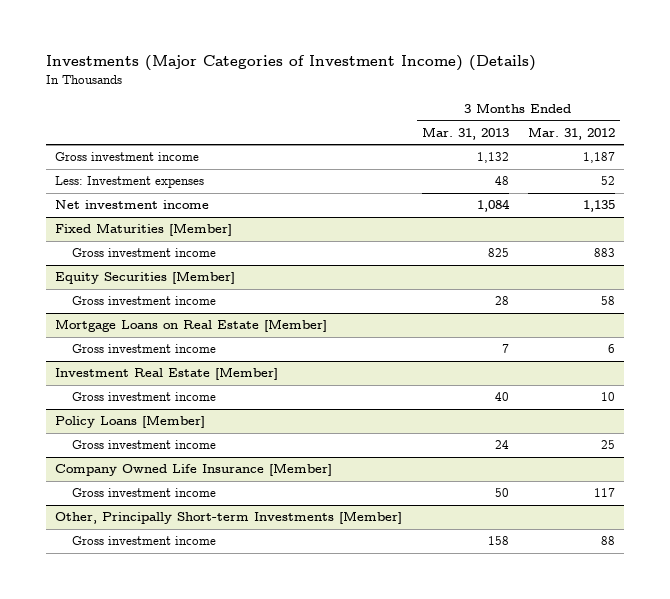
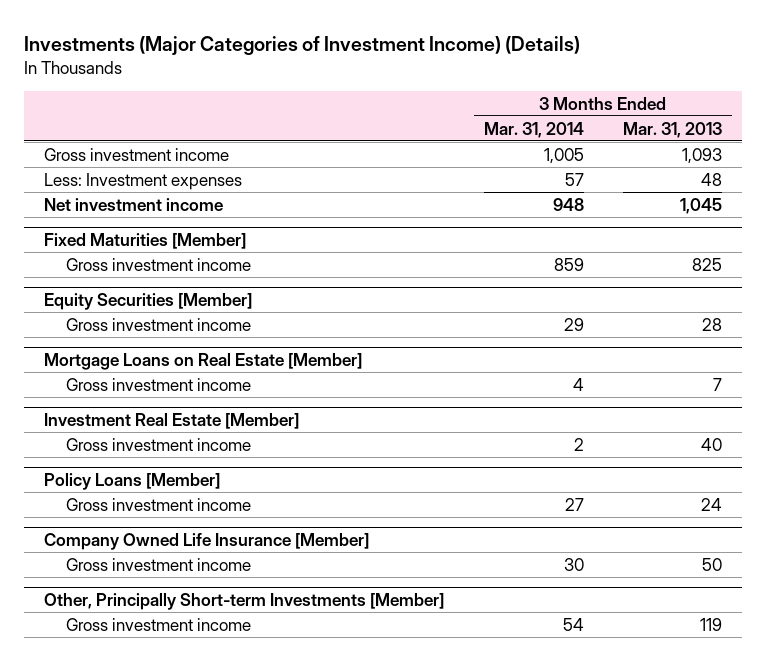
- | 3 Months Ended Mar. 31, 2013 | 3 Months Ended Mar. 31, 2012
+ | 3 Months Ended Mar. 31, 2014 | 3 Months Ended Mar. 31, 2013
- Gross investment income | 1,132 | 1,187
+ Gross investment income | 1,005 | 1,093
- Net investment income | 1,084 | 1,135
+ Net investment income | 948 | 1,045
@ Other, Principally Short-term Investments [Member]
- Gross investment income | 158 | 88
+ Gross investment income | 54 | 119

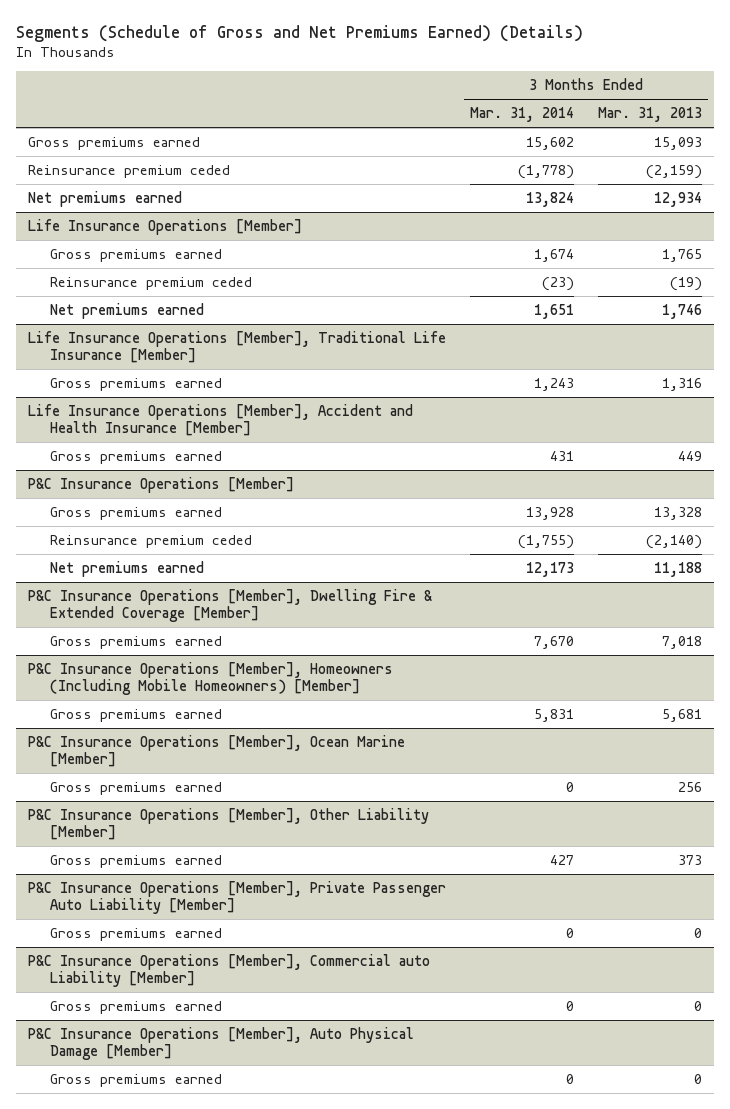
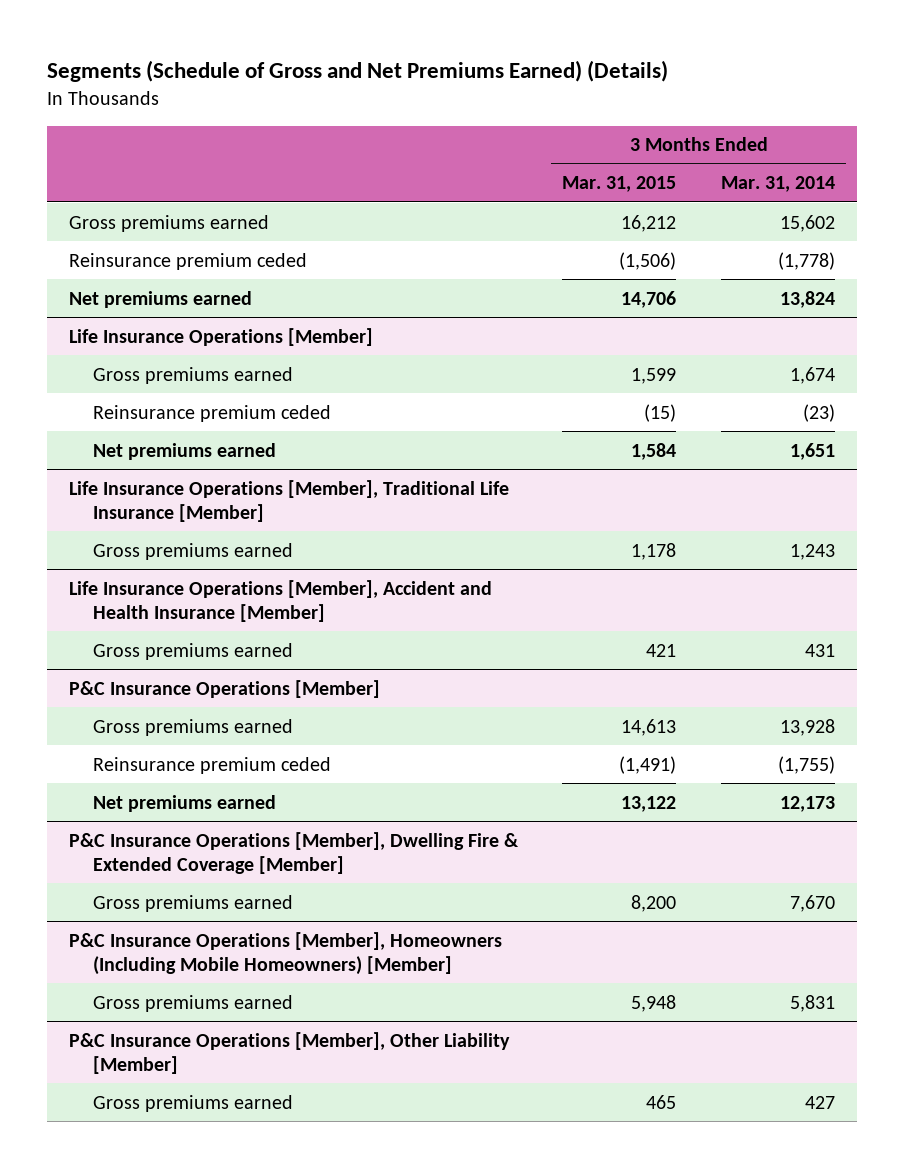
- | 3 Months Ended Mar. 31, 2014 | 3 Months Ended Mar. 31, 2013
+ | 3 Months Ended Mar. 31, 2015 | 3 Months Ended Mar. 31, 2014
- P&C Insurance Operations [Member], Ocean Marine [Member]
- Gross premiums earned | 0 | 256
- P&C Insurance Operations [Member], Private Passenger Auto Liability [Member]
- Gross premiums earned | 0 | 0
- P&C Insurance Operations [Member], Commercial auto Liability [Member]
- Gross premiums earned | 0 | 0
- P&C Insurance Operations [Member], Auto Physical Damage [Member]
- Gross premiums earned | 0 | 0

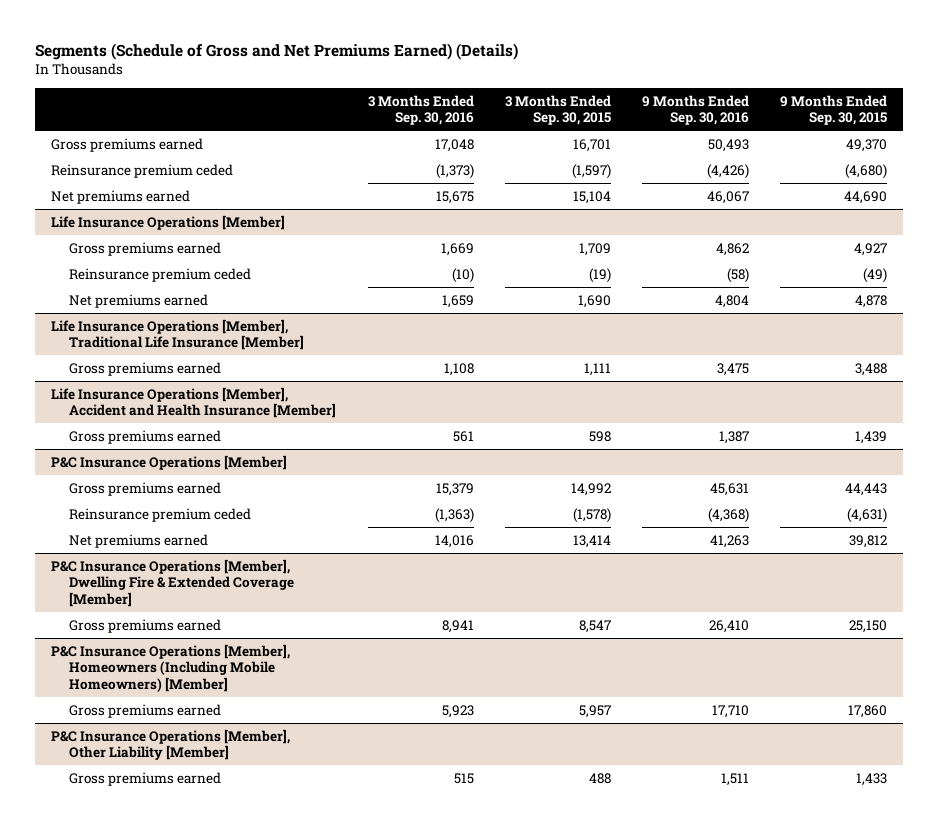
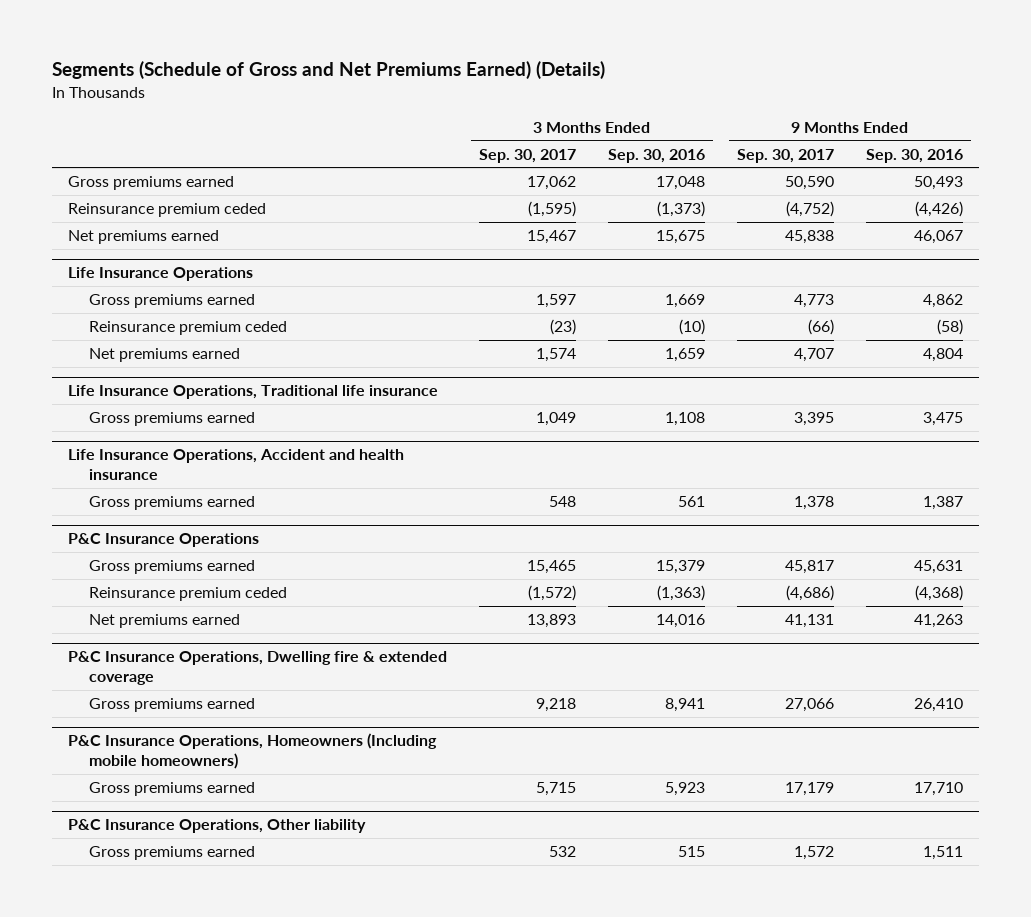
- | 3 Months Ended Sep. 30, 2016 | 3 Months Ended Sep. 30, 2015 | 9 Months Ended Sep. 30, 2016 | 9 Months Ended Sep. 30, 2015
+ | 3 Months Ended Sep. 30, 2017 | 3 Months Ended Sep. 30, 2016 | 9 Months Ended Sep. 30, 2017 | 9 Months Ended Sep. 30, 2016
- Life Insurance Operations [Member]
+ Life Insurance Operations
- Life Insurance Operations [Member], Traditional Life Insurance [Member]
+ Life Insurance Operations, Traditional life insurance
- Life Insurance Operations [Member], Accident and Health Insurance [Member]
+ Life Insurance Operations, Accident and health insurance
- P&C Insurance Operations [Member]
+ P&C Insurance Operations
- P&C Insurance Operations [Member], Dwelling Fire & Extended Coverage [Member]
+ P&C Insurance Operations, Dwelling fire & extended coverage
- P&C Insurance Operations [Member], Homeowners (Including Mobile Homeowners) [Member]
+ P&C Insurance Operations, Homeowners (Including mobile homeowners)
- P&C Insurance Operations [Member], Other Liability [Member]
+ P&C Insurance Operations, Other liability

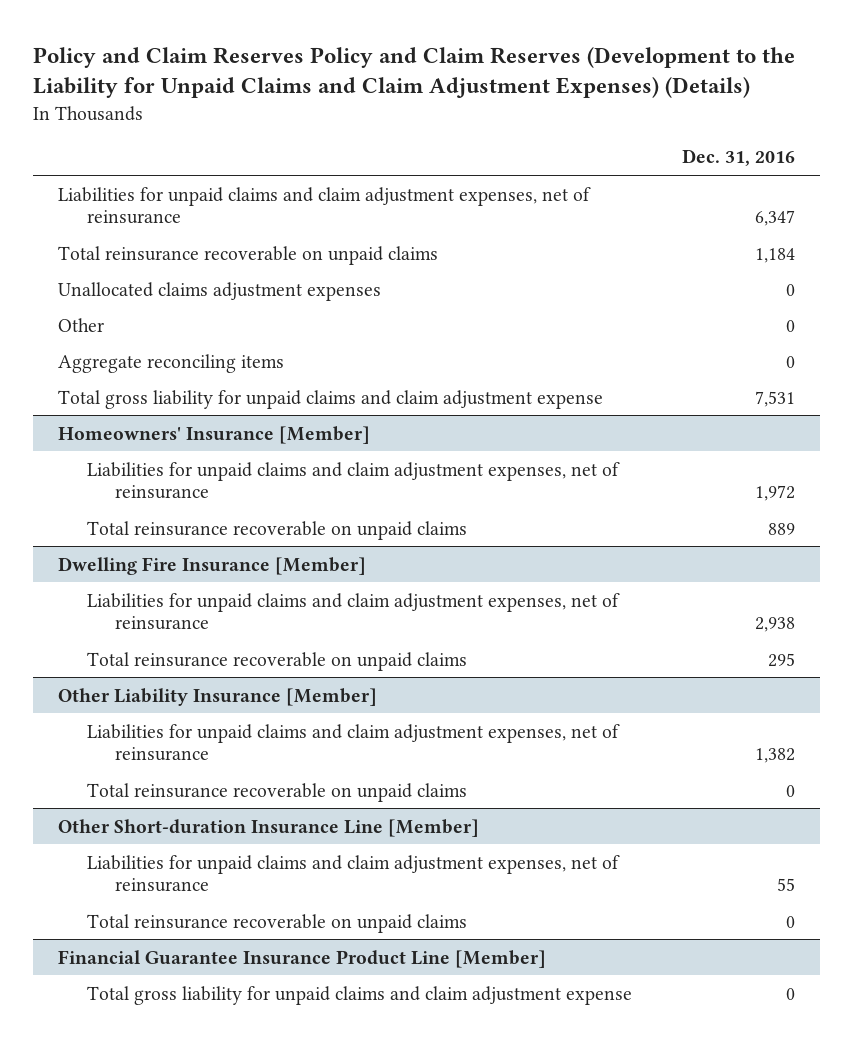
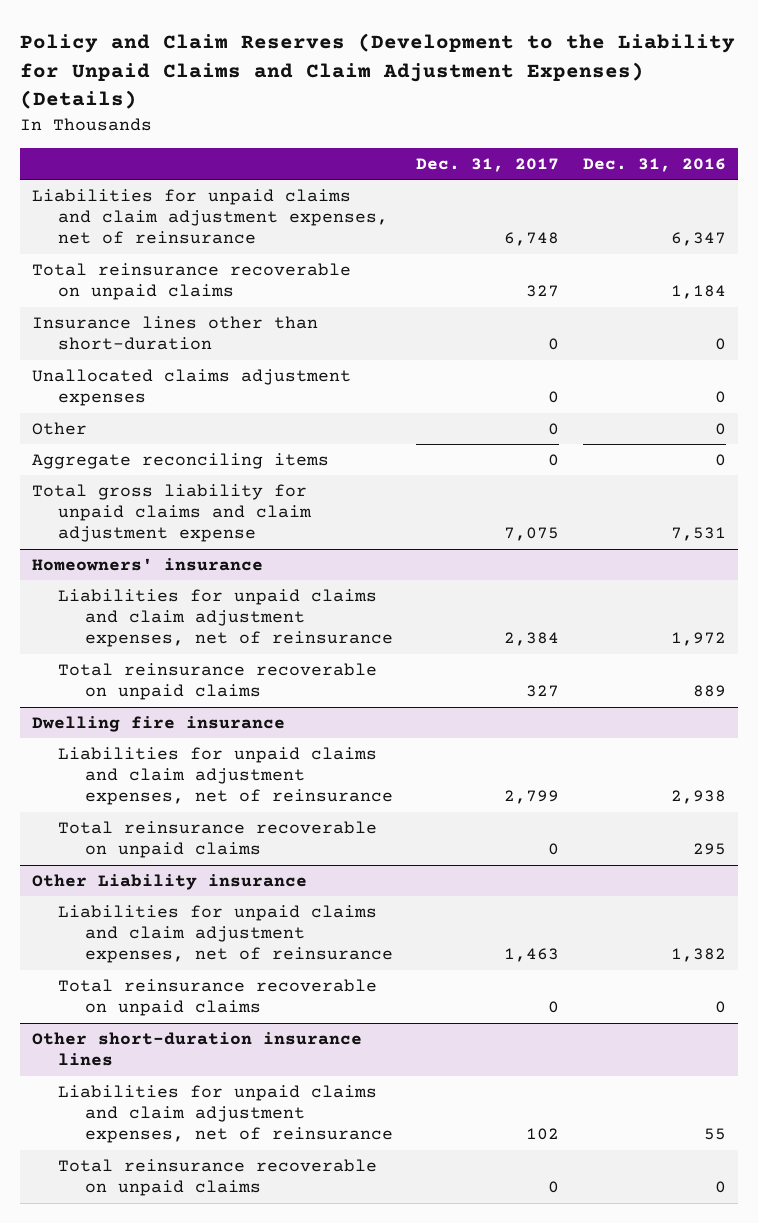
- Policy and Claim Reserves Policy and Claim Reserves (Development to the Liability for Unpaid Claims and Claim Adjustment Expenses) (Details)
+ Policy and Claim Reserves (Development to the Liability for Unpaid Claims and Claim Adjustment Expenses) (Details)
- | Dec. 31, 2016
+ | Dec. 31, 2017 | Dec. 31, 2016
+ Insurance lines other than short-duration | 0 | 0
- Homeowners' Insurance [Member]
+ Homeowners' insurance
- Dwelling Fire Insurance [Member]
+ Dwelling fire insurance
- Other Liability Insurance [Member]
+ Other Liability insurance
- Other Short-duration Insurance Line [Member]
+ Other short-duration insurance lines
- Financial Guarantee Insurance Product Line [Member]
- Total gross liability for unpaid claims and claim adjustment expense | 0

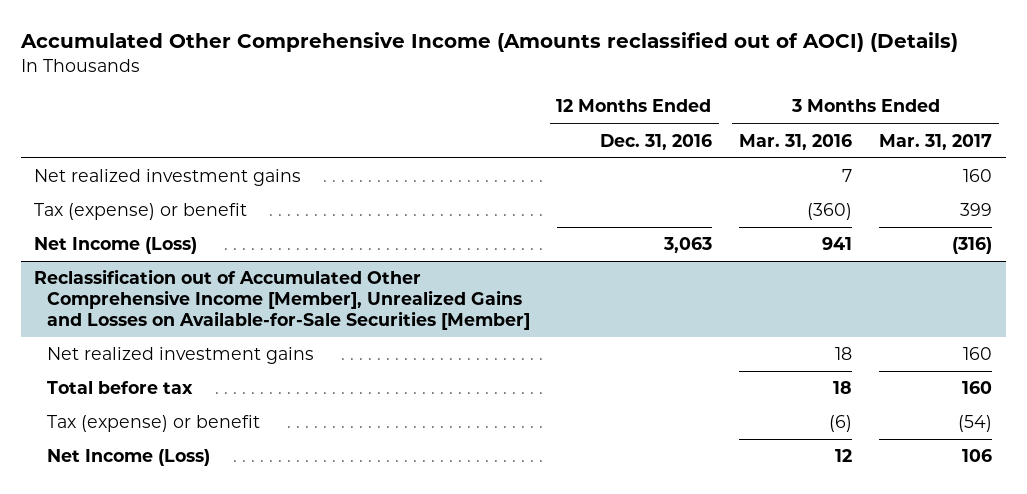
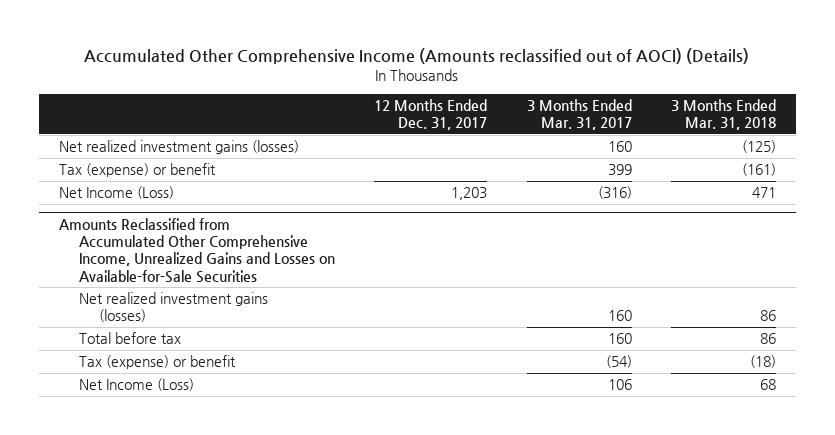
- | 12 Months Ended Dec. 31, 2016 | 3 Months Ended Mar. 31, 2016 | 3 Months Ended Mar. 31, 2017
+ | 12 Months Ended Dec. 31, 2017 | 3 Months Ended Mar. 31, 2017 | 3 Months Ended Mar. 31, 2018
- Net realized investment gains | | 7 | 160
+ Net realized investment gains (losses) | | 160 | (125)
- Reclassification out of Accumulated Other Comprehensive Income [Member], Unrealized Gains and Losses on Available-for-Sale Securities [Member]
- Net realized investment gains | | 18 | 160
+ Amounts Reclassified from Accumulated Other Comprehensive Income, Unrealized Gains and Losses on Available-for-Sale Securities
+ Net realized investment gains (losses) | | 160 | 86

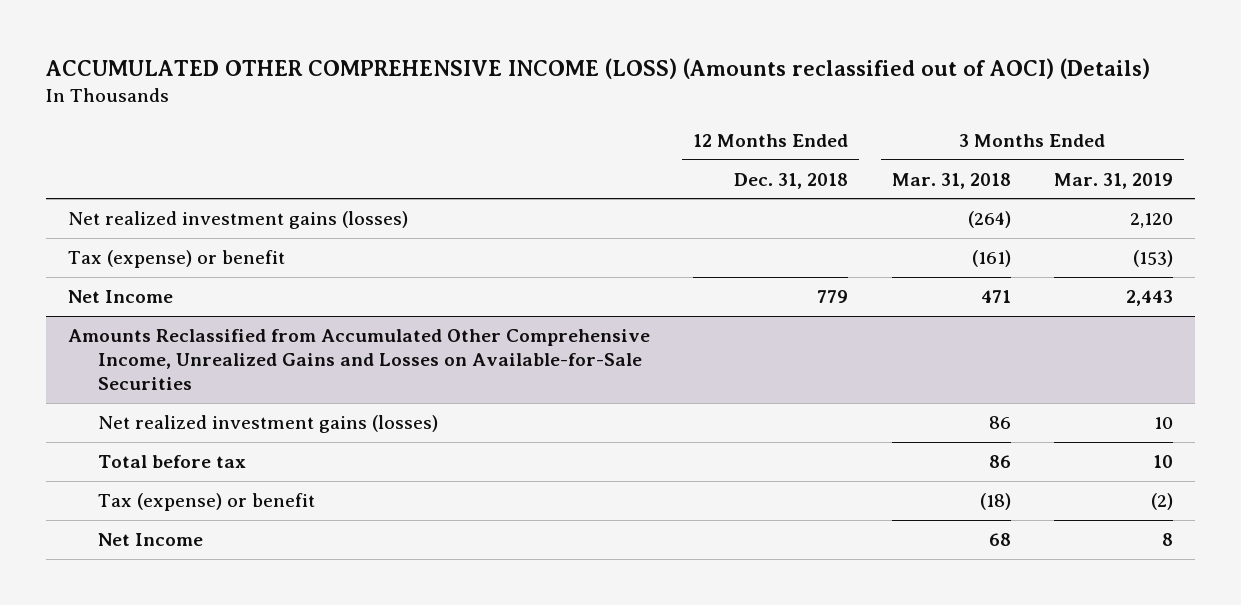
- Accumulated Other Comprehensive Income (Amounts reclassified out of AOCI) (Details)
+ ACCUMULATED OTHER COMPREHENSIVE INCOME (LOSS) (Amounts reclassified out of AOCI) (Details)
- | 12 Months Ended Dec. 31, 2017 | 3 Months Ended Mar. 31, 2017 | 3 Months Ended Mar. 31, 2018
+ | 12 Months Ended Dec. 31, 2018 | 3 Months Ended Mar. 31, 2018 | 3 Months Ended Mar. 31, 2019
- Net realized investment gains (losses) | | 160 | (125)
+ Net realized investment gains (losses) | | (264) | 2,120
- Net Income (Loss) | 1,203 | (316) | 471
+ Net Income | 779 | 471 | 2,443
@ Amounts Reclassified from Accumulated Other Comprehensive Income, Unrealized Gains and Losses on Available-for-Sale Securities
- Net Income (Loss) | | 106 | 68
+ Net Income | | 68 | 8

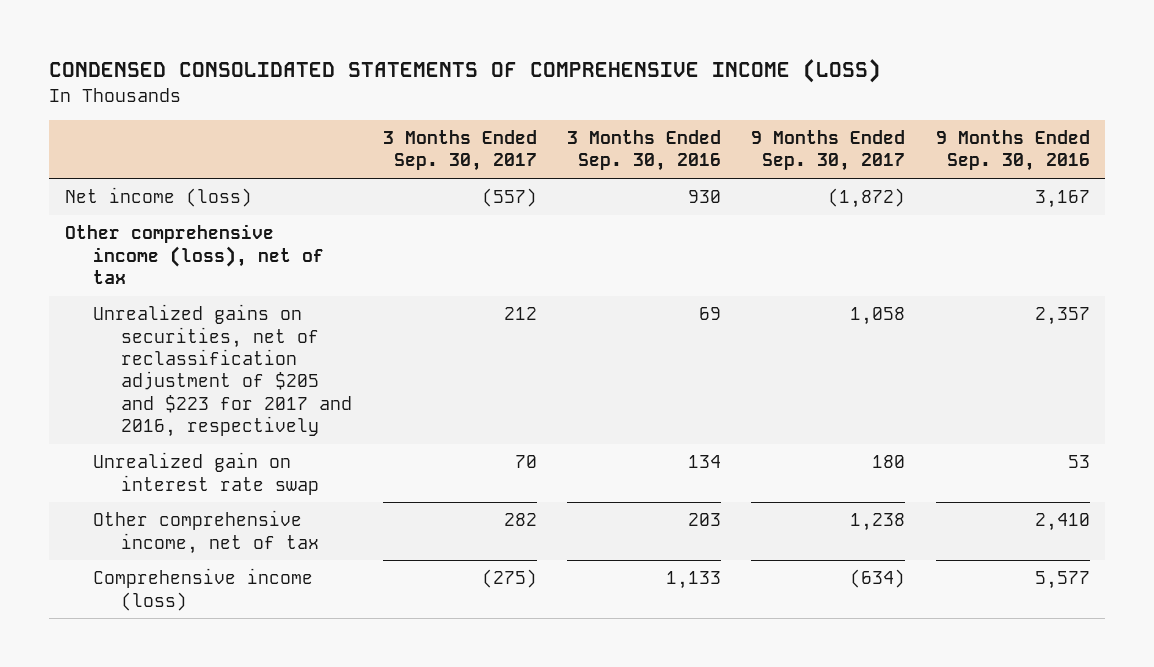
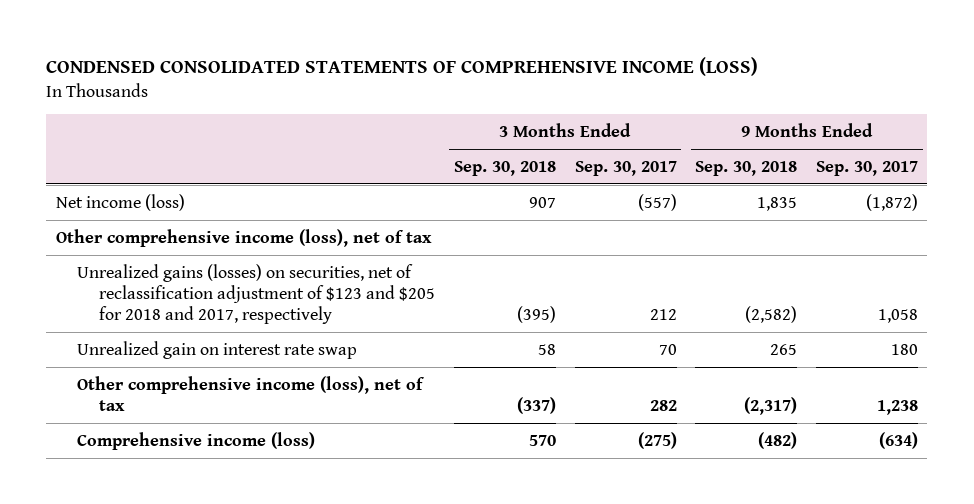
- | 3 Months Ended Sep. 30, 2017 | 3 Months Ended Sep. 30, 2016 | 9 Months Ended Sep. 30, 2017 | 9 Months Ended Sep. 30, 2016
+ | 3 Months Ended Sep. 30, 2018 | 3 Months Ended Sep. 30, 2017 | 9 Months Ended Sep. 30, 2018 | 9 Months Ended Sep. 30, 2017
- Unrealized gains on securities, net of reclassification adjustment of $205 and $223 for 2017 and 2016, respectively | 212 | 69 | 1,058 | 2,357
+ Unrealized gains (losses) on securities, net of reclassification adjustment of $123 and $205 for 2018 and 2017, respectively | (395) | 212 | (2,582) | 1,058
- Other comprehensive income, net of tax | 282 | 203 | 1,238 | 2,410
+ Other comprehensive income (loss), net of tax | (337) | 282 | (2,317) | 1,238

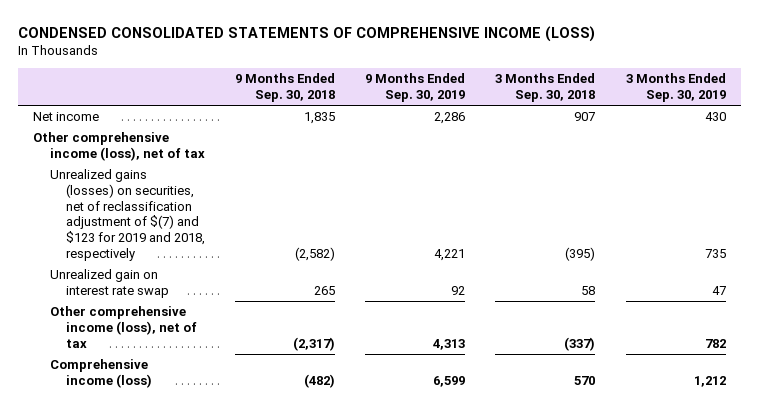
- | 3 Months Ended Sep. 30, 2018 | 3 Months Ended Sep. 30, 2017 | 9 Months Ended Sep. 30, 2018 | 9 Months Ended Sep. 30, 2017
+ | 9 Months Ended Sep. 30, 2018 | 9 Months Ended Sep. 30, 2019 | 3 Months Ended Sep. 30, 2018 | 3 Months Ended Sep. 30, 2019
- Net income (loss) | 907 | (557) | 1,835 | (1,872)
+ Net income | 1,835 | 2,286 | 907 | 430
- Unrealized gains (losses) on securities, net of reclassification adjustment of $123 and $205 for 2018 and 2017, respectively | (395) | 212 | (2,582) | 1,058
+ Unrealized gains (losses) on securities, net of reclassification adjustment of $(7) and $123 for 2019 and 2018, respectively | (2,582) | 4,221 | (395) | 735

